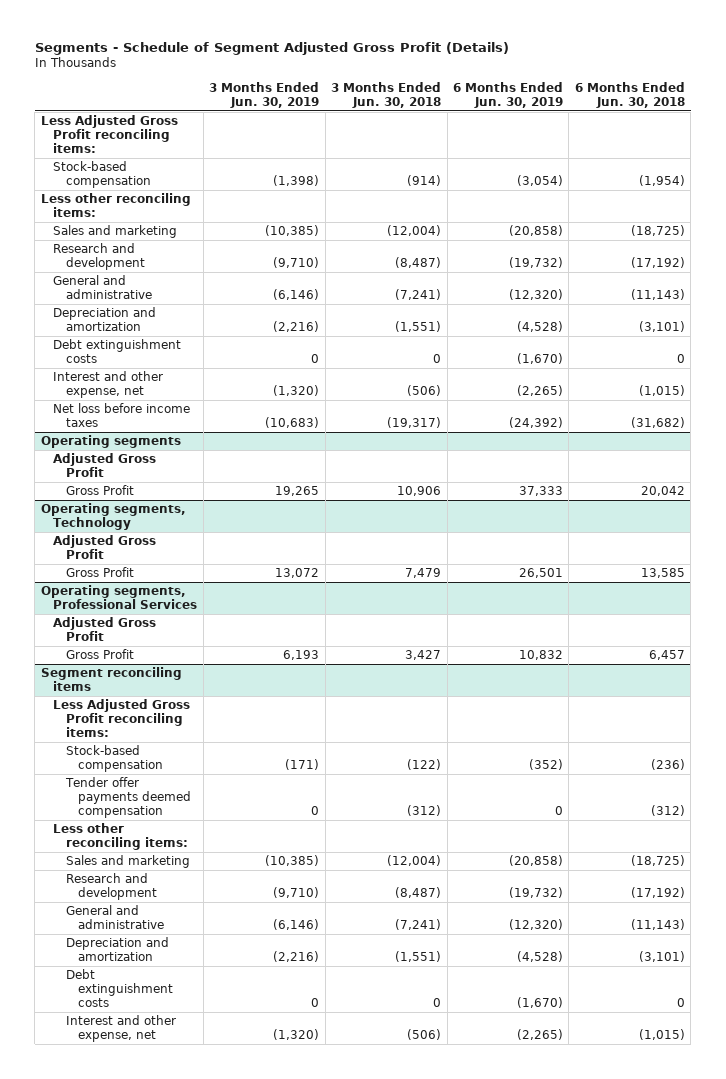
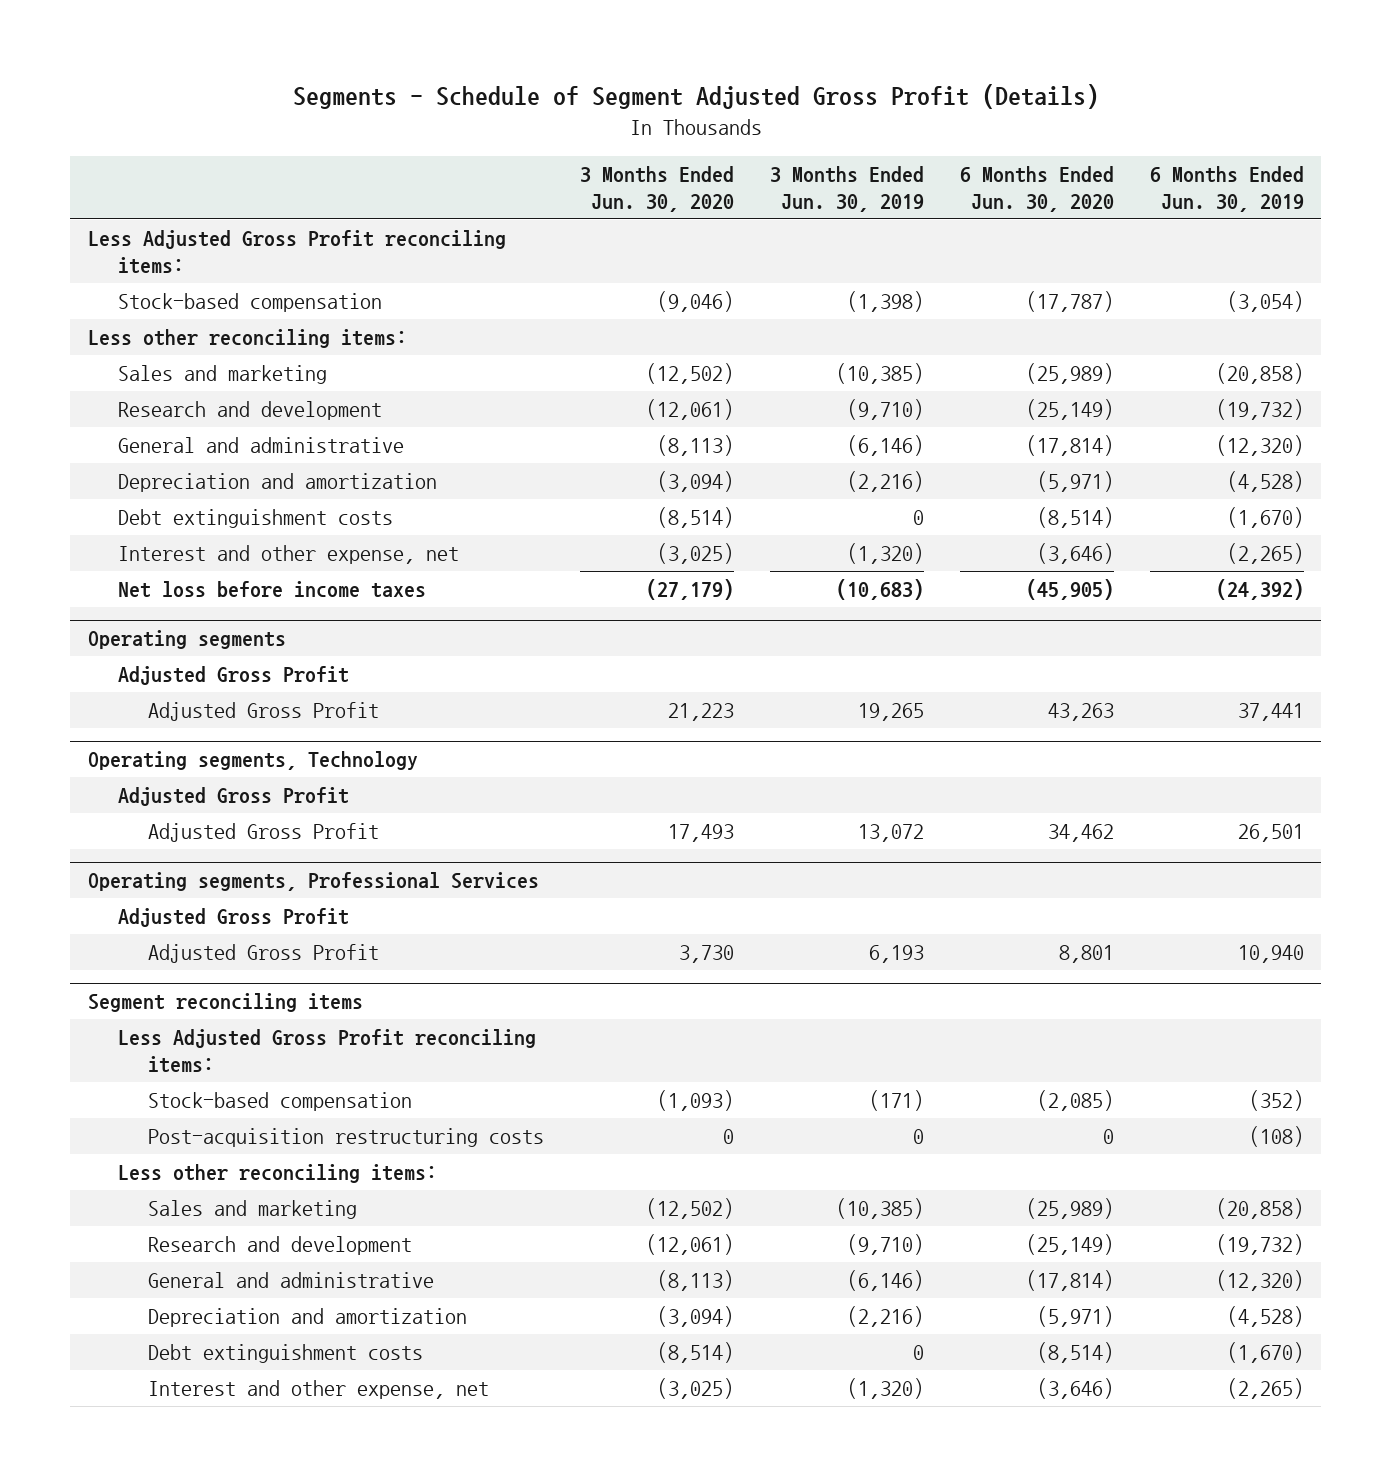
- | 3 Months Ended Jun. 30, 2019 | 3 Months Ended Jun. 30, 2018 | 6 Months Ended Jun. 30, 2019 | 6 Months Ended Jun. 30, 2018
+ | 3 Months Ended Jun. 30, 2020 | 3 Months Ended Jun. 30, 2019 | 6 Months Ended Jun. 30, 2020 | 6 Months Ended Jun. 30, 2019
@ Operating segments
- Gross Profit | 19,265 | 10,906 | 37,333 | 20,042
+ Adjusted Gross Profit | 21,223 | 19,265 | 43,263 | 37,441
@ Operating segments, Technology
- Gross Profit | 13,072 | 7,479 | 26,501 | 13,585
+ Adjusted Gross Profit | 17,493 | 13,072 | 34,462 | 26,501
@ Operating segments, Professional Services
- Gross Profit | 6,193 | 3,427 | 10,832 | 6,457
+ Adjusted Gross Profit | 3,730 | 6,193 | 8,801 | 10,940
@ Segment reconciling items
- Tender offer payments deemed compensation | 0 | (312) | 0 | (312)
+ Post-acquisition restructuring costs | 0 | 0 | 0 | (108)

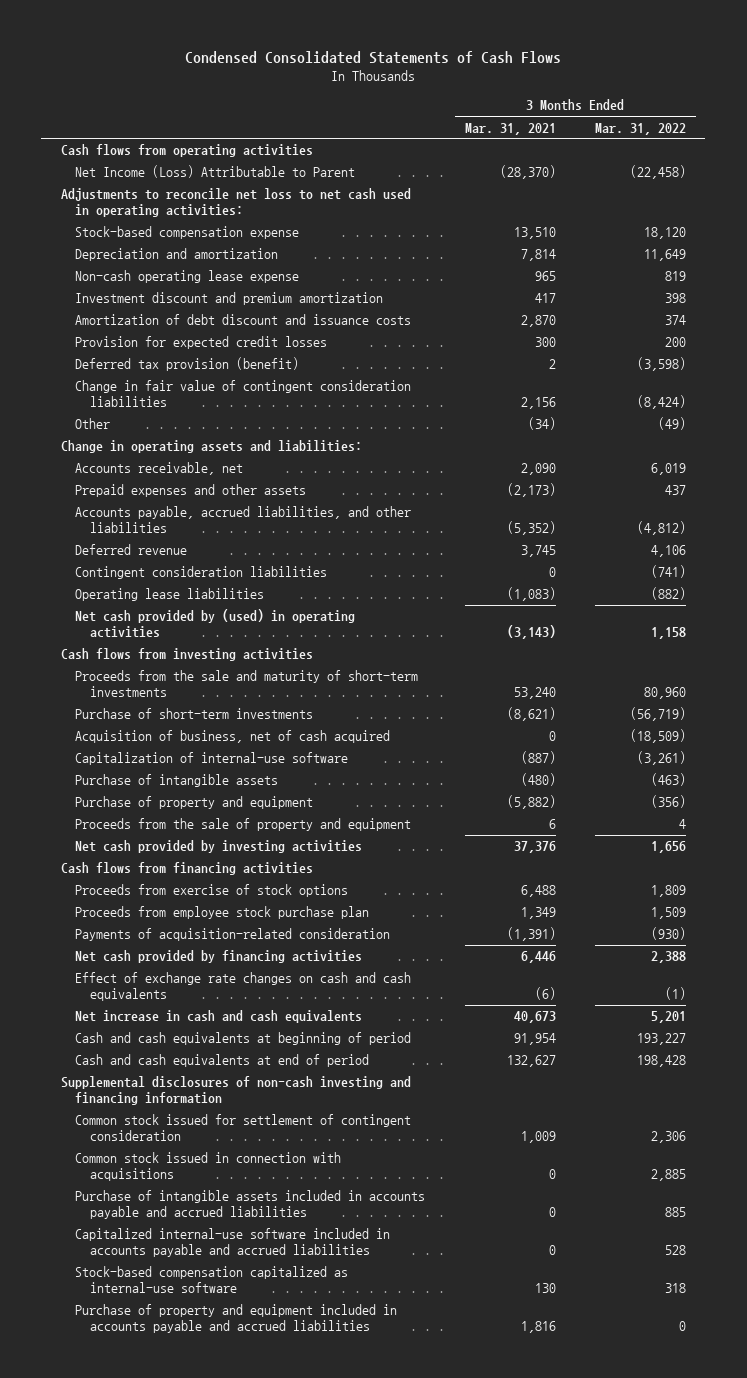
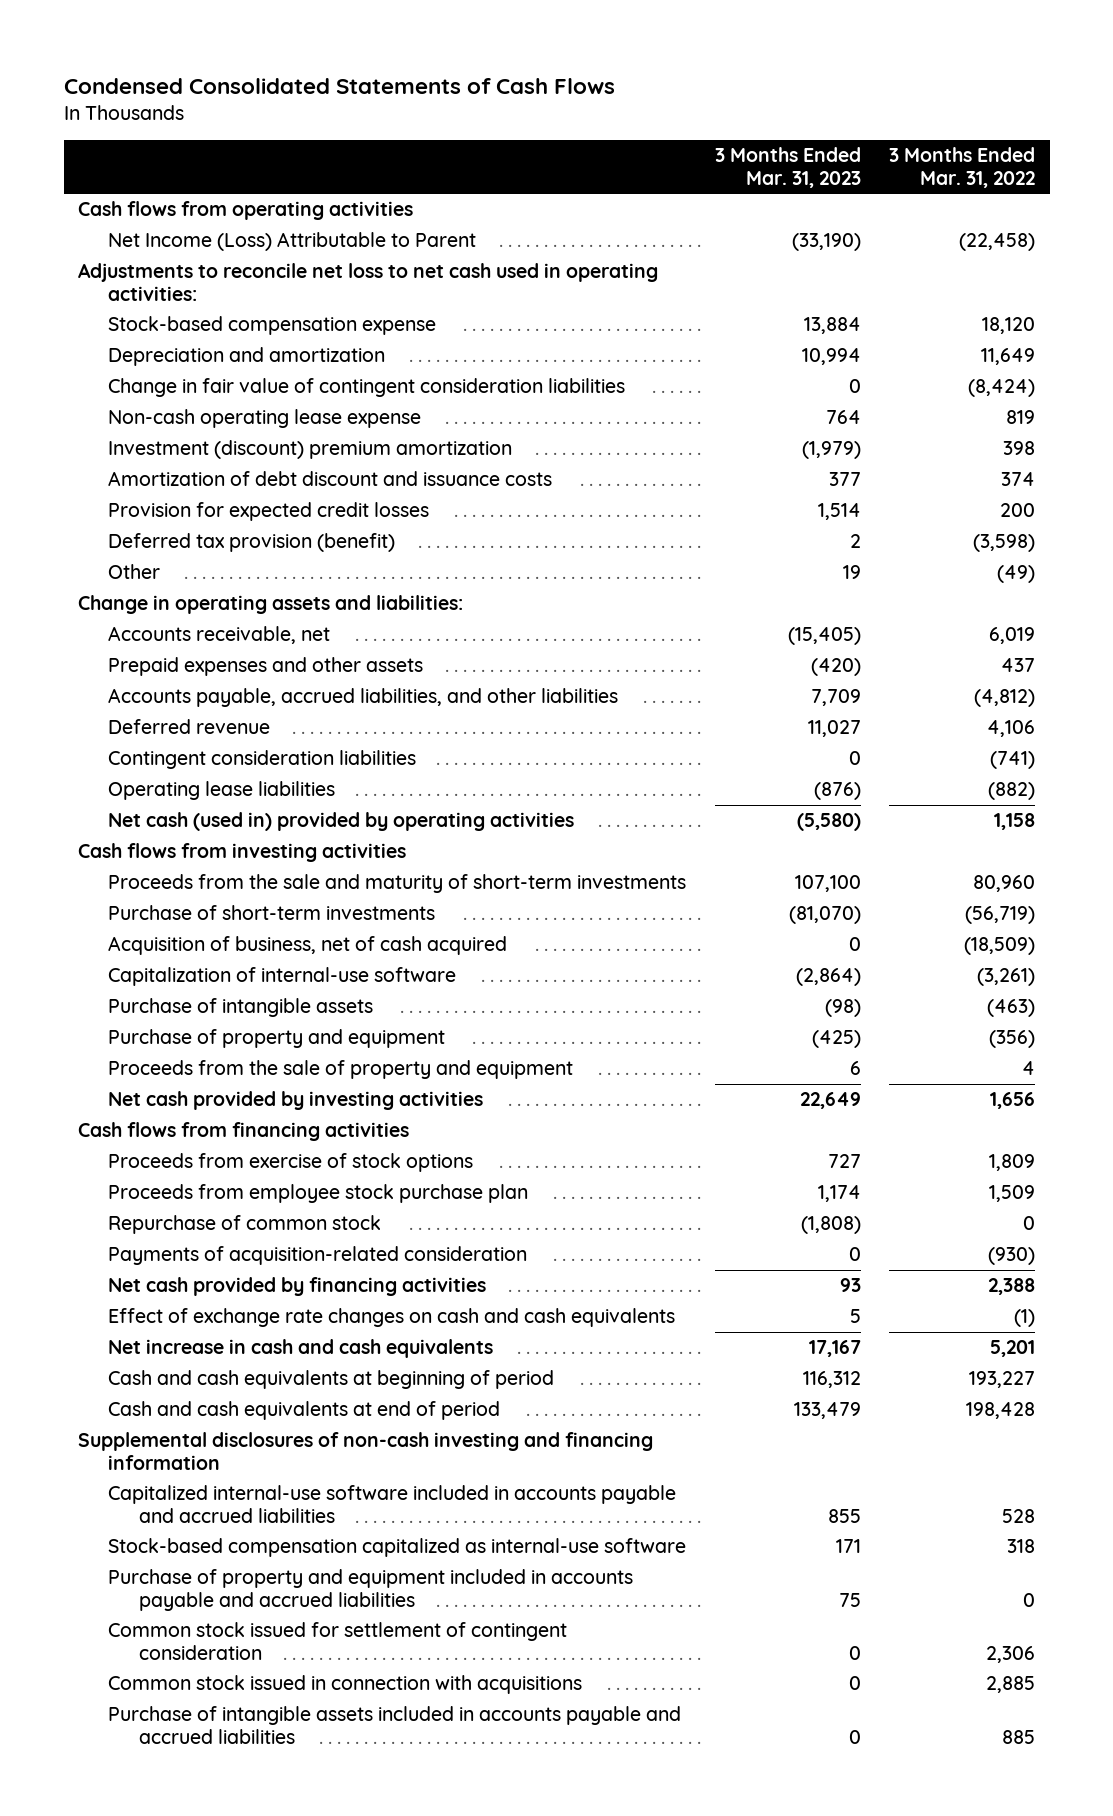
- | 3 Months Ended Mar. 31, 2021 | 3 Months Ended Mar. 31, 2022
+ | 3 Months Ended Mar. 31, 2023 | 3 Months Ended Mar. 31, 2022
moved up: Change in fair value of contingent consideration liabilities | 0 | (8,424)
- Investment discount and premium amortization | 417 | 398
+ Investment (discount) premium amortization | (1,979) | 398
- Net cash provided by (used) in operating activities | (3,143) | 1,158
+ Net cash (used in) provided by operating activities | (5,580) | 1,158
+ Repurchase of common stock | (1,808) | 0
moved down: Common stock issued for settlement of contingent consideration | 0 | 2,306
moved down: Common stock issued in connection with acquisitions | 0 | 2,885
moved down: Purchase of intangible assets included in accounts payable and accrued liabilities | 0 | 885

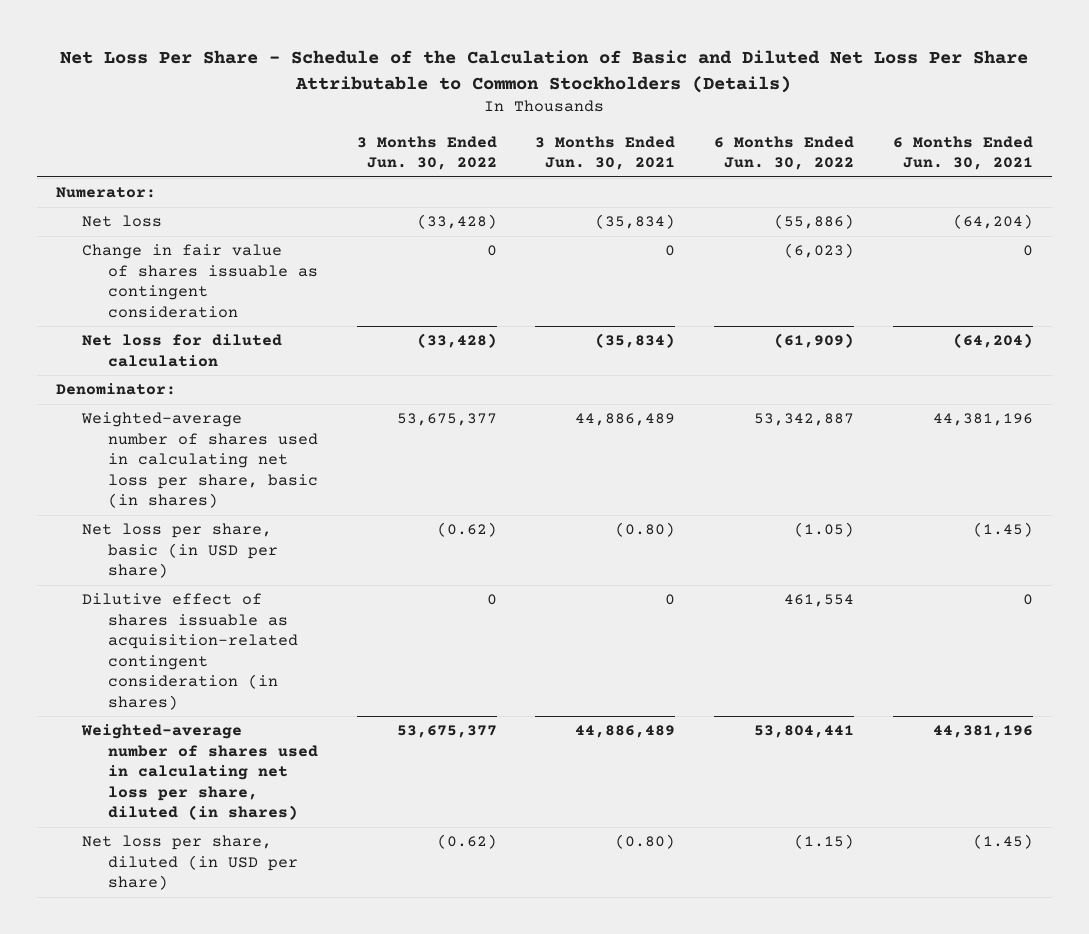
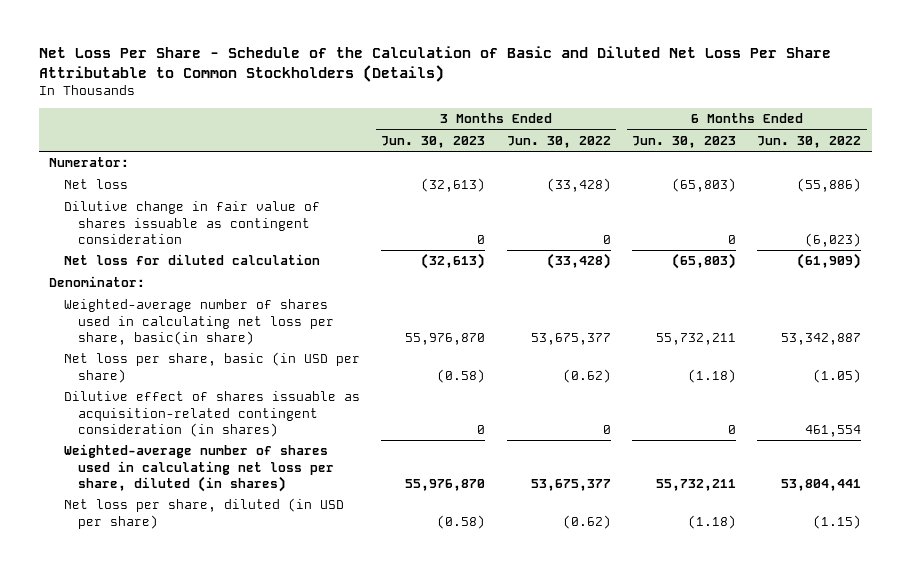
- | 3 Months Ended Jun. 30, 2022 | 3 Months Ended Jun. 30, 2021 | 6 Months Ended Jun. 30, 2022 | 6 Months Ended Jun. 30, 2021
+ | 3 Months Ended Jun. 30, 2023 | 3 Months Ended Jun. 30, 2022 | 6 Months Ended Jun. 30, 2023 | 6 Months Ended Jun. 30, 2022
- Change in fair value of shares issuable as contingent consideration | 0 | 0 | (6,023) | 0
+ Dilutive change in fair value of shares issuable as contingent consideration | 0 | 0 | 0 | (6,023)
- Weighted-average number of shares used in calculating net loss per share, basic (in shares) | 53,675,377 | 44,886,489 | 53,342,887 | 44,381,196
+ Weighted-average number of shares used in calculating net loss per share, basic(in share) | 55,976,870 | 53,675,377 | 55,732,211 | 53,342,887

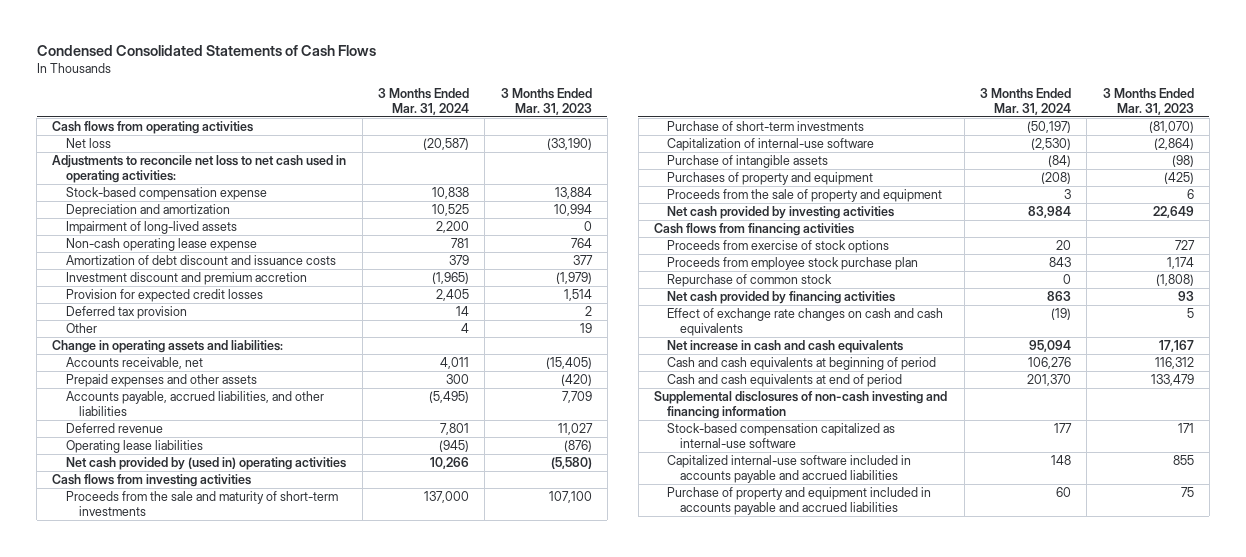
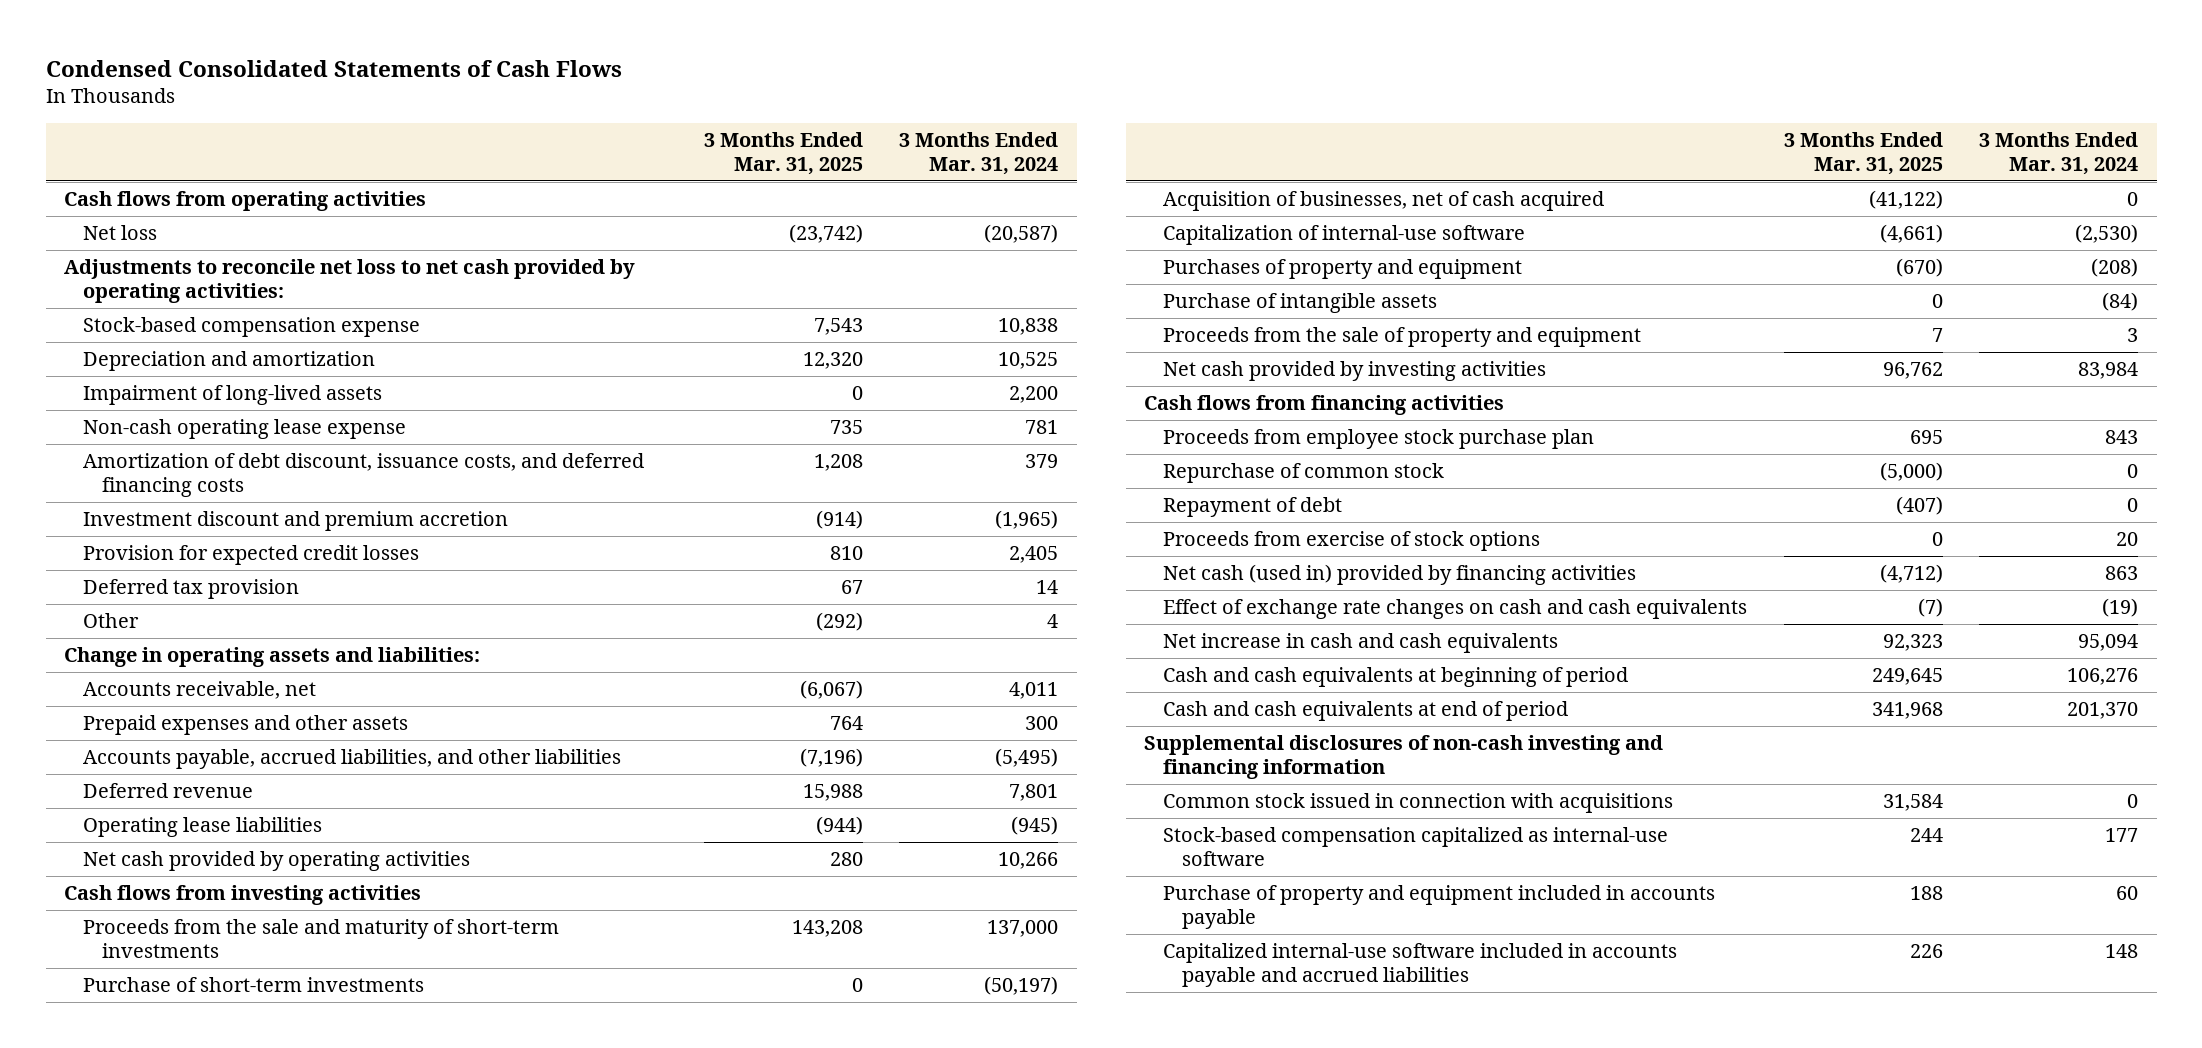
- | 3 Months Ended Mar. 31, 2024 | 3 Months Ended Mar. 31, 2023
+ | 3 Months Ended Mar. 31, 2025 | 3 Months Ended Mar. 31, 2024
- Adjustments to reconcile net loss to net cash used in operating activities:
+ Adjustments to reconcile net loss to net cash provided by operating activities:
- Amortization of debt discount and issuance costs | 379 | 377
+ Amortization of debt discount, issuance costs, and deferred financing costs | 1,208 | 379
- Net cash provided by (used in) operating activities | 10,266 | (5,580)
+ Net cash provided by operating activities | 280 | 10,266
+ Acquisition of businesses, net of cash acquired | (41,122) | 0
moved down: Purchase of intangible assets | 0 | (84)
- Net cash provided by financing activities | 863 | 93
+ Repayment of debt | (407) | 0
moved down: Proceeds from exercise of stock options | 0 | 20
+ Net cash (used in) provided by financing activities | (4,712) | 863
+ Common stock issued in connection with acquisitions | 31,584 | 0
+ Purchase of property and equipment included in accounts payable | 188 | 60
- Purchase of property and equipment included in accounts payable and accrued liabilities | 60 | 75

